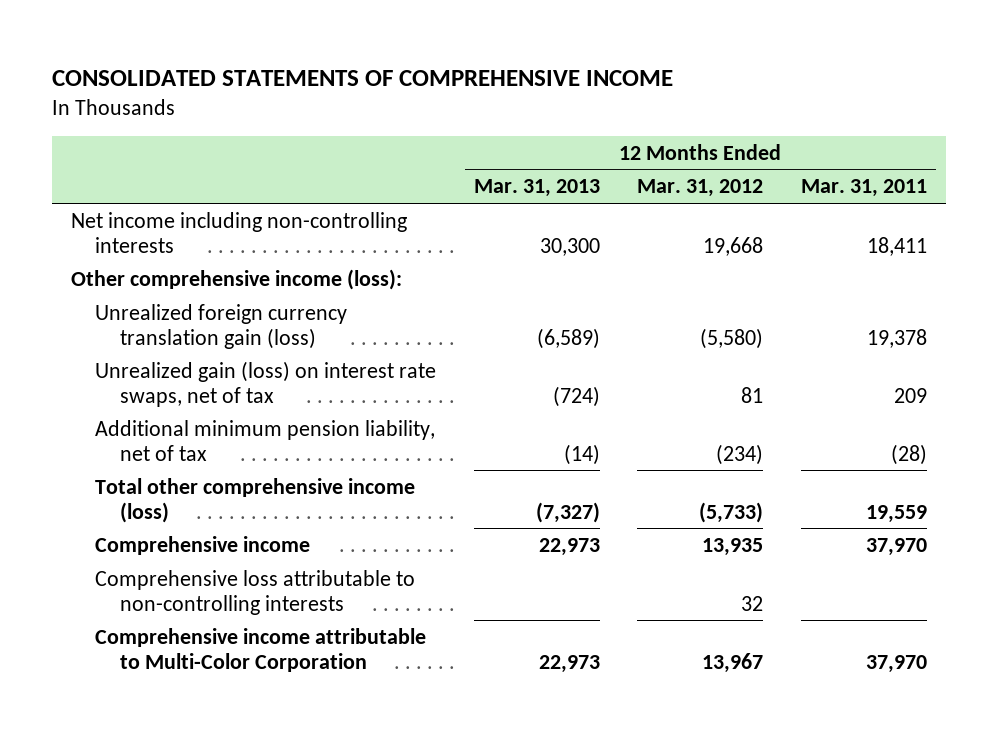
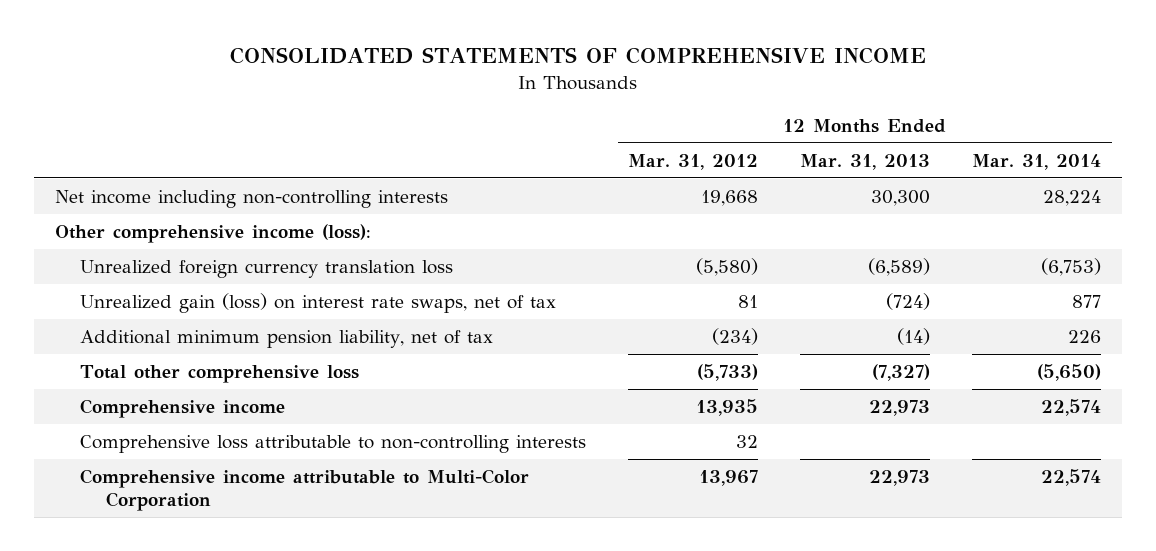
- | 12 Months Ended Mar. 31, 2013 | 12 Months Ended Mar. 31, 2012 | 12 Months Ended Mar. 31, 2011
+ | 12 Months Ended Mar. 31, 2012 | 12 Months Ended Mar. 31, 2013 | 12 Months Ended Mar. 31, 2014
- Unrealized foreign currency translation gain (loss) | (6,589) | (5,580) | 19,378
+ Unrealized foreign currency translation loss | (5,580) | (6,589) | (6,753)
- Total other comprehensive income (loss) | (7,327) | (5,733) | 19,559
+ Total other comprehensive loss | (5,733) | (7,327) | (5,650)

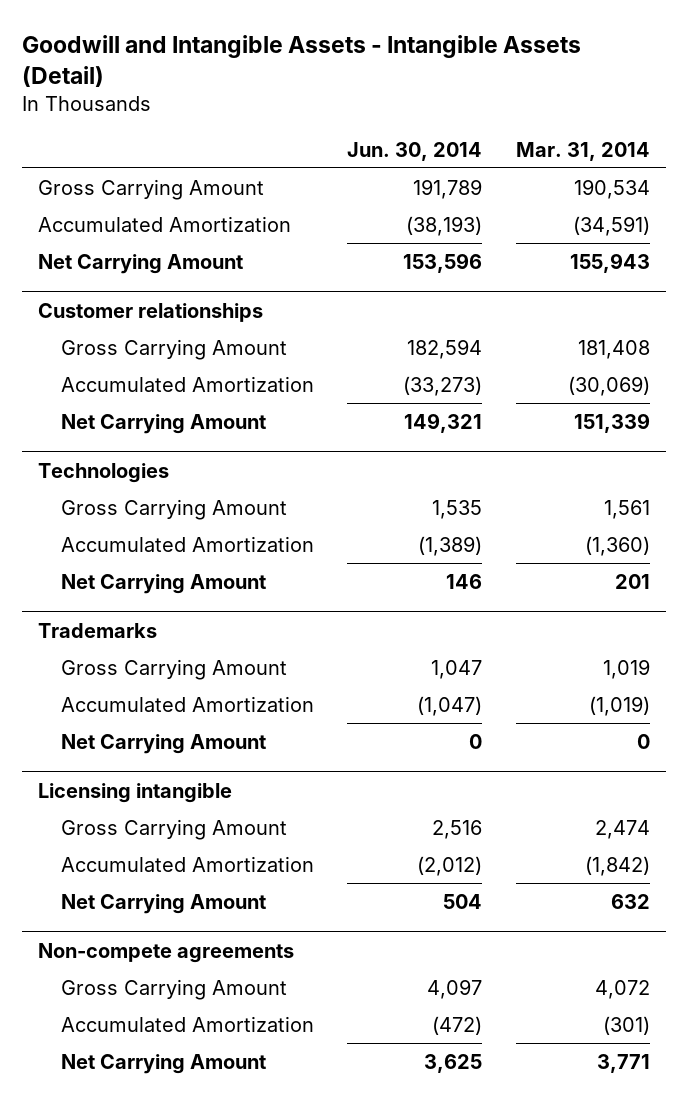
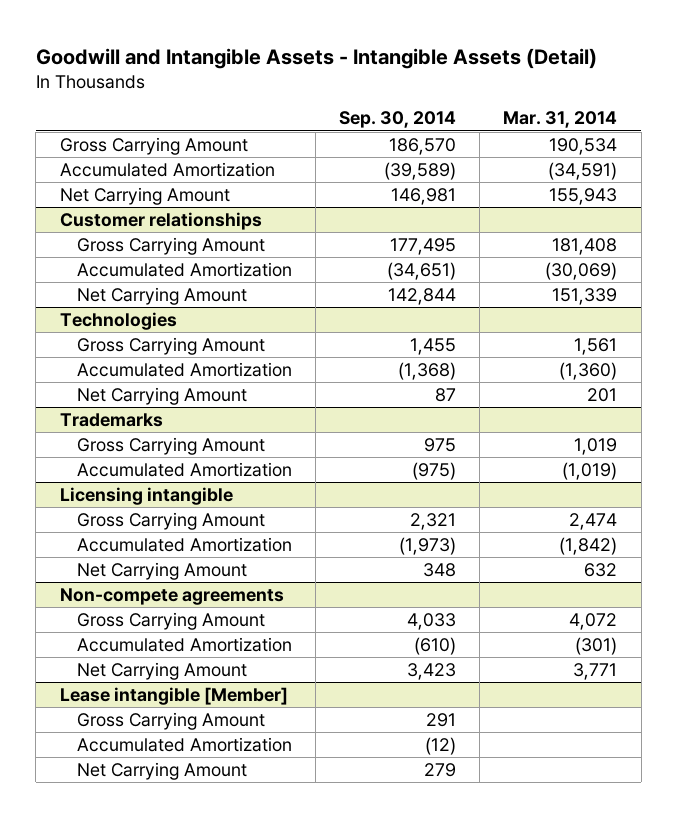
- | Jun. 30, 2014 | Mar. 31, 2014
+ | Sep. 30, 2014 | Mar. 31, 2014
@ Trademarks
- Net Carrying Amount | 0 | 0
+ Lease intangible [Member]
+ Gross Carrying Amount | 291 |
+ Accumulated Amortization | (12) |
+ Net Carrying Amount | 279 |

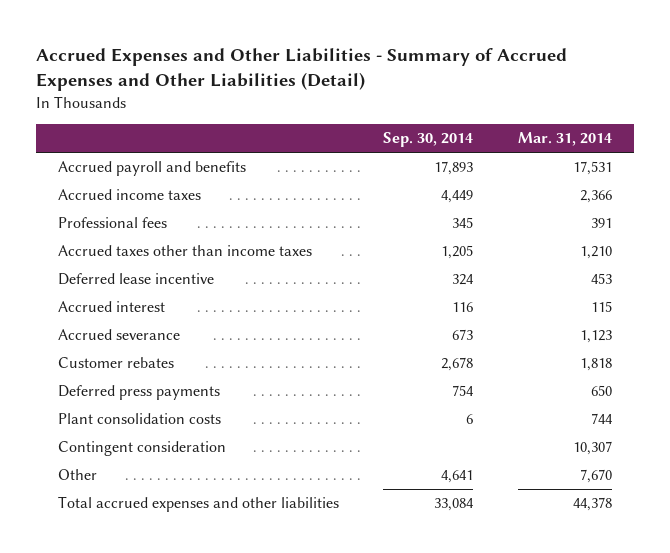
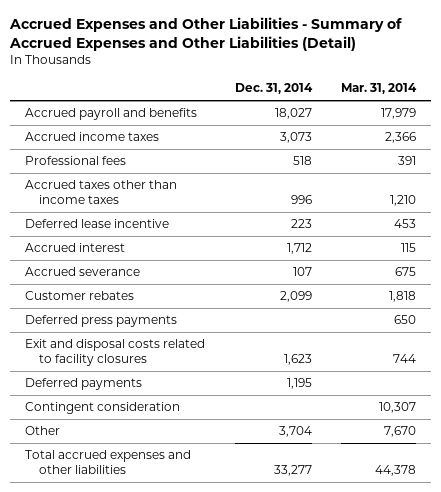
- | Sep. 30, 2014 | Mar. 31, 2014
+ | Dec. 31, 2014 | Mar. 31, 2014
- Accrued payroll and benefits | 17,893 | 17,531
+ Accrued payroll and benefits | 18,027 | 17,979
- Accrued severance | 673 | 1,123
+ Accrued severance | 107 | 675
- Plant consolidation costs | 6 | 744
+ Exit and disposal costs related to facility closures | 1,623 | 744
+ Deferred payments | 1,195 |

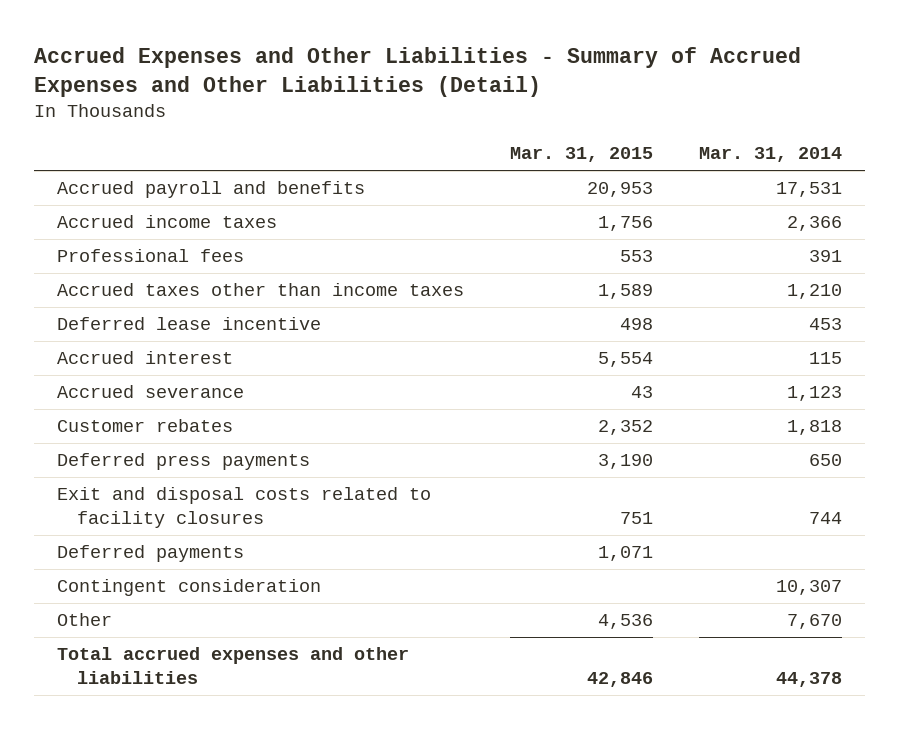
- | Dec. 31, 2014 | Mar. 31, 2014
+ | Mar. 31, 2015 | Mar. 31, 2014
- Accrued payroll and benefits | 18,027 | 17,979
+ Accrued payroll and benefits | 20,953 | 17,531
- Accrued severance | 107 | 675
+ Accrued severance | 43 | 1,123

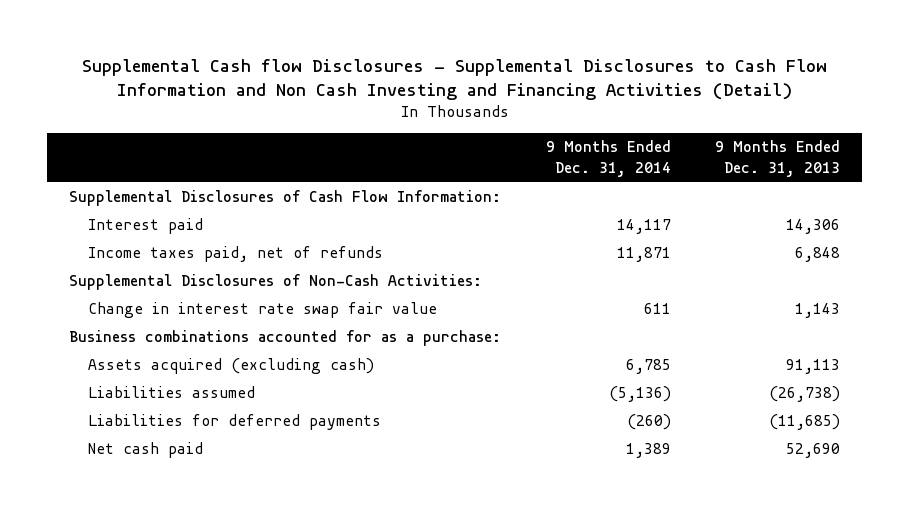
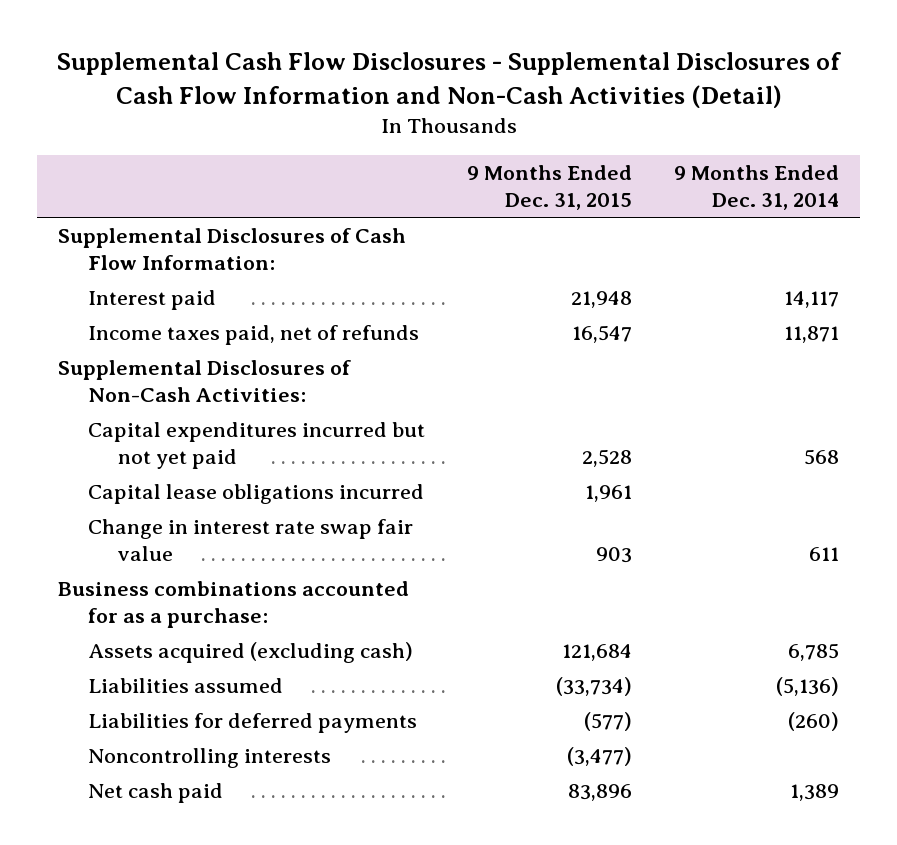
- Supplemental Cash flow Disclosures - Supplemental Disclosures to Cash Flow Information and Non Cash Investing and Financing Activities (Detail)
+ Supplemental Cash Flow Disclosures - Supplemental Disclosures of Cash Flow Information and Non-Cash Activities (Detail)
- | 9 Months Ended Dec. 31, 2014 | 9 Months Ended Dec. 31, 2013
+ | 9 Months Ended Dec. 31, 2015 | 9 Months Ended Dec. 31, 2014
+ Capital expenditures incurred but not yet paid | 2,528 | 568
+ Capital lease obligations incurred | 1,961 |
+ Noncontrolling interests | (3,477) |

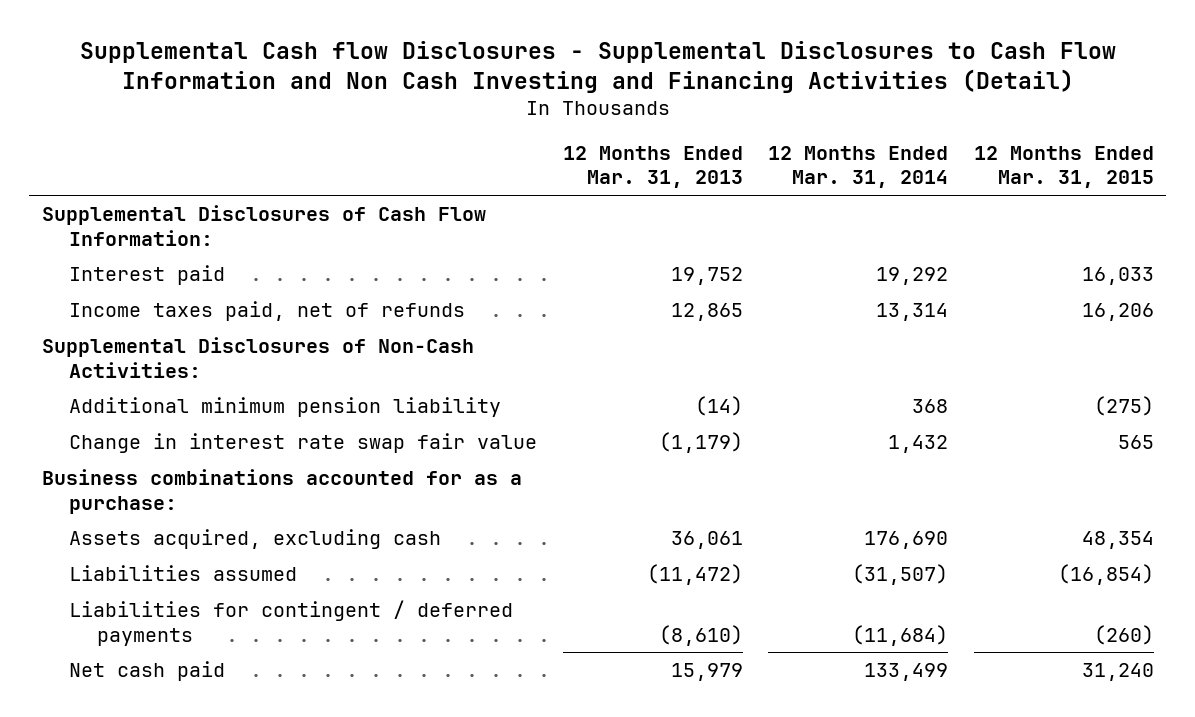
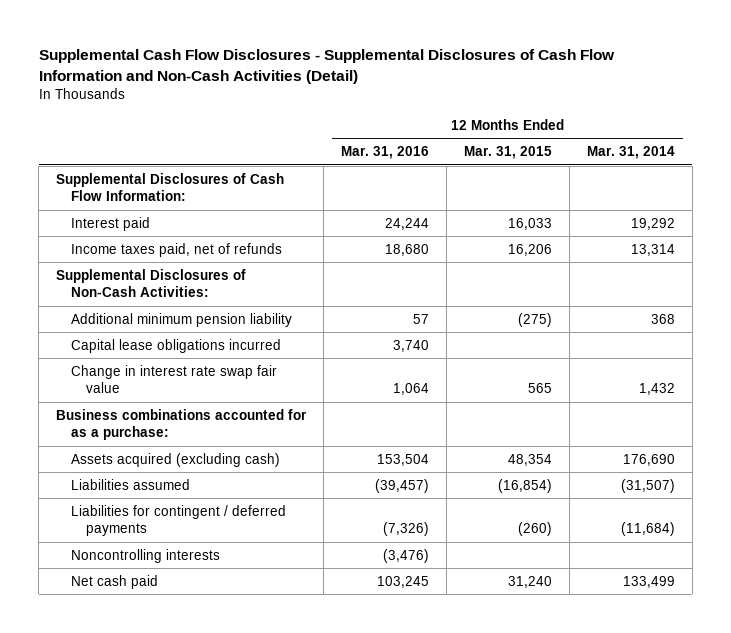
- Supplemental Cash flow Disclosures - Supplemental Disclosures to Cash Flow Information and Non Cash Investing and Financing Activities (Detail)
+ Supplemental Cash Flow Disclosures - Supplemental Disclosures of Cash Flow Information and Non-Cash Activities (Detail)
- | 12 Months Ended Mar. 31, 2013 | 12 Months Ended Mar. 31, 2014 | 12 Months Ended Mar. 31, 2015
+ | 12 Months Ended Mar. 31, 2016 | 12 Months Ended Mar. 31, 2015 | 12 Months Ended Mar. 31, 2014
+ Capital lease obligations incurred | 3,740 | |
- Assets acquired, excluding cash | 36,061 | 176,690 | 48,354
+ Assets acquired (excluding cash) | 153,504 | 48,354 | 176,690
+ Noncontrolling interests | (3,476) | |

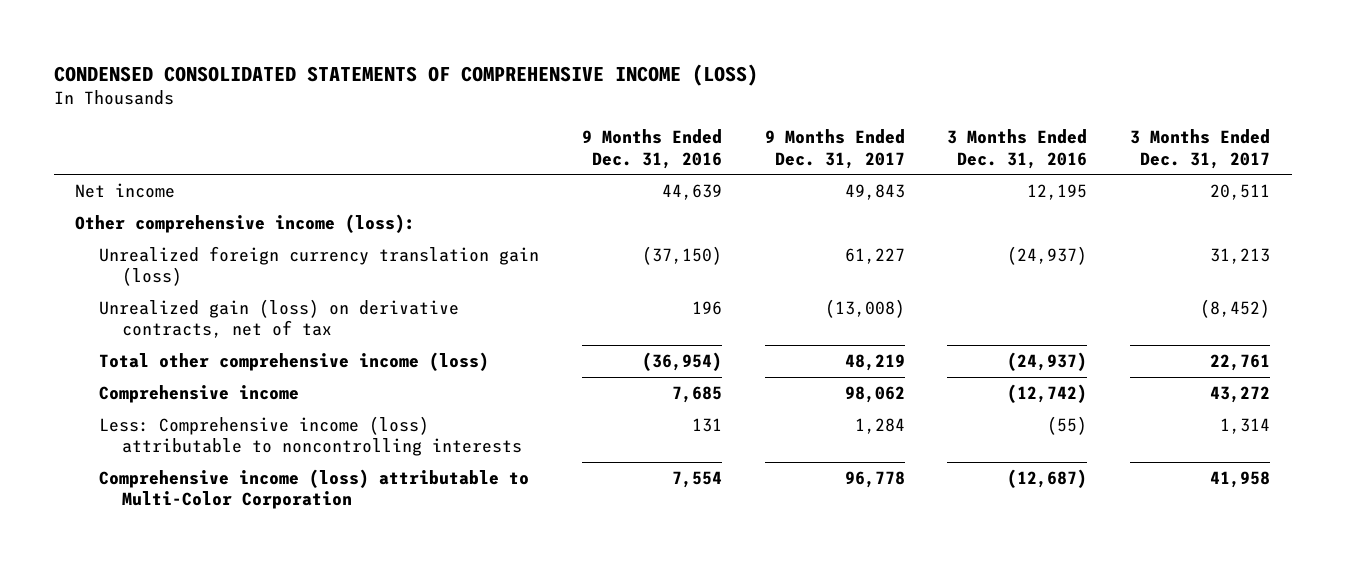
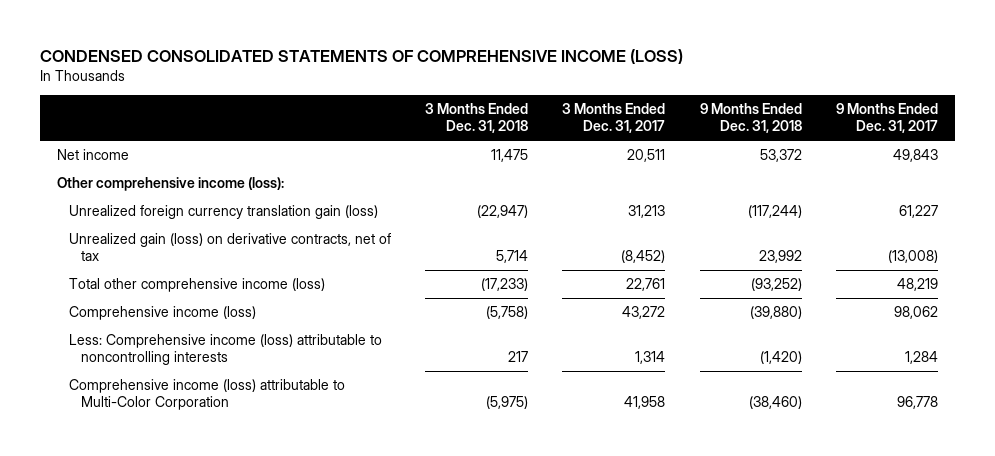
- | 9 Months Ended Dec. 31, 2016 | 9 Months Ended Dec. 31, 2017 | 3 Months Ended Dec. 31, 2016 | 3 Months Ended Dec. 31, 2017
+ | 3 Months Ended Dec. 31, 2018 | 3 Months Ended Dec. 31, 2017 | 9 Months Ended Dec. 31, 2018 | 9 Months Ended Dec. 31, 2017
- Comprehensive income | 7,685 | 98,062 | (12,742) | 43,272
+ Comprehensive income (loss) | (5,758) | 43,272 | (39,880) | 98,062

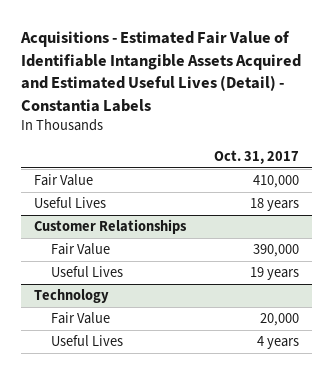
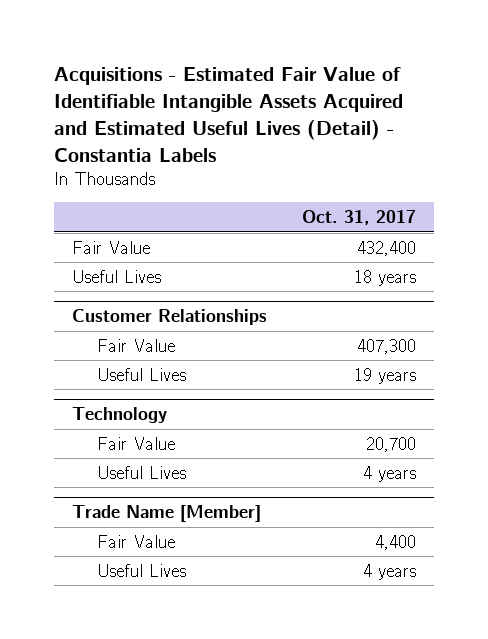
- Fair Value | 410,000
+ Fair Value | 432,400
@ Customer Relationships
- Fair Value | 390,000
+ Fair Value | 407,300
@ Technology
- Fair Value | 20,000
+ Fair Value | 20,700
+ Trade Name [Member]
+ Fair Value | 4,400
+ Useful Lives | 4 years

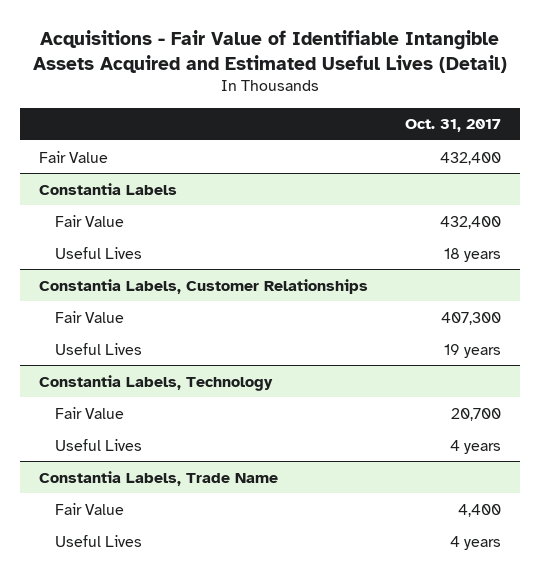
- Acquisitions - Estimated Fair Value of Identifiable Intangible Assets Acquired and Estimated Useful Lives (Detail) - Constantia Labels
+ Acquisitions - Fair Value of Identifiable Intangible Assets Acquired and Estimated Useful Lives (Detail)
+ Constantia Labels
+ Fair Value | 432,400
- Customer Relationships
+ Constantia Labels, Customer Relationships
- Technology
+ Constantia Labels, Technology
- Trade Name [Member]
+ Constantia Labels, Trade Name

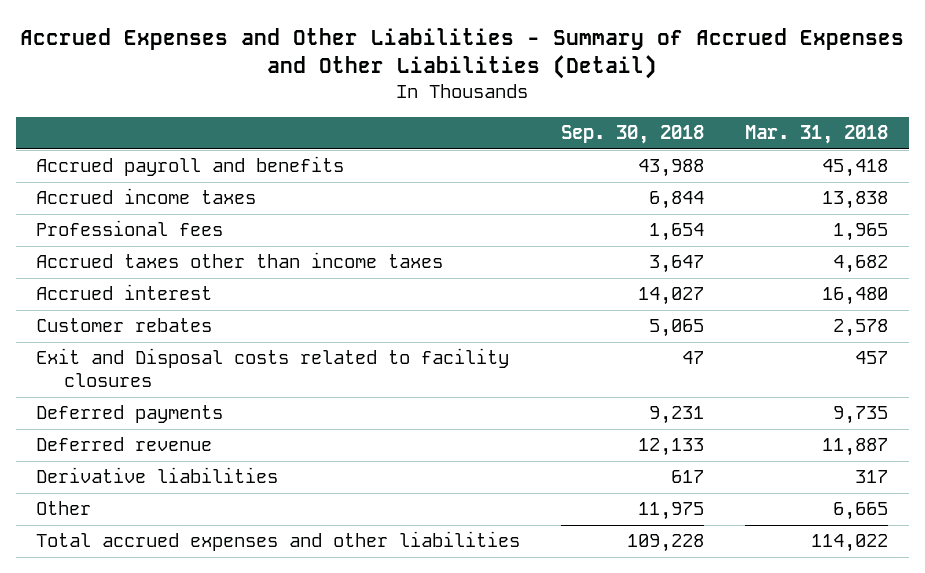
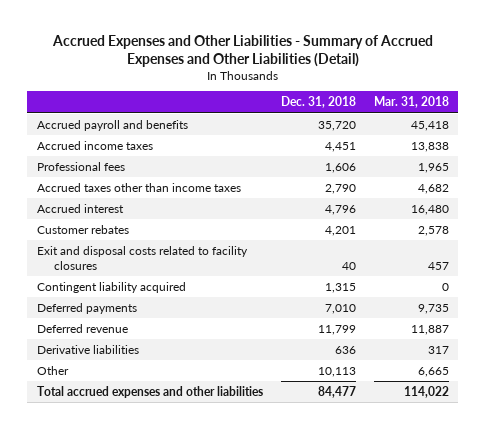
- | Sep. 30, 2018 | Mar. 31, 2018
+ | Dec. 31, 2018 | Mar. 31, 2018
- Exit and Disposal costs related to facility closures | 47 | 457
+ Exit and disposal costs related to facility closures | 40 | 457
+ Contingent liability acquired | 1,315 | 0

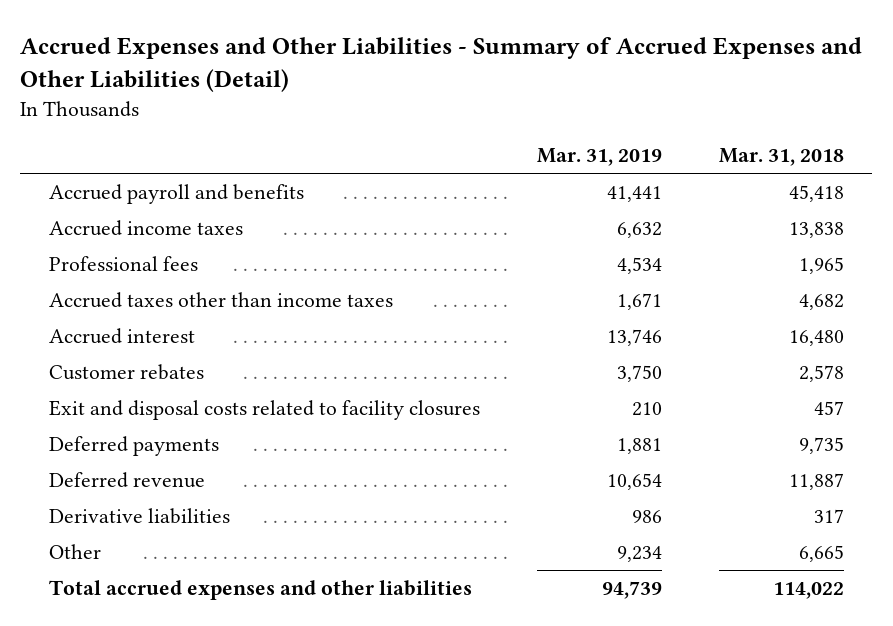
- | Dec. 31, 2018 | Mar. 31, 2018
+ | Mar. 31, 2019 | Mar. 31, 2018
- Contingent liability acquired | 1,315 | 0

